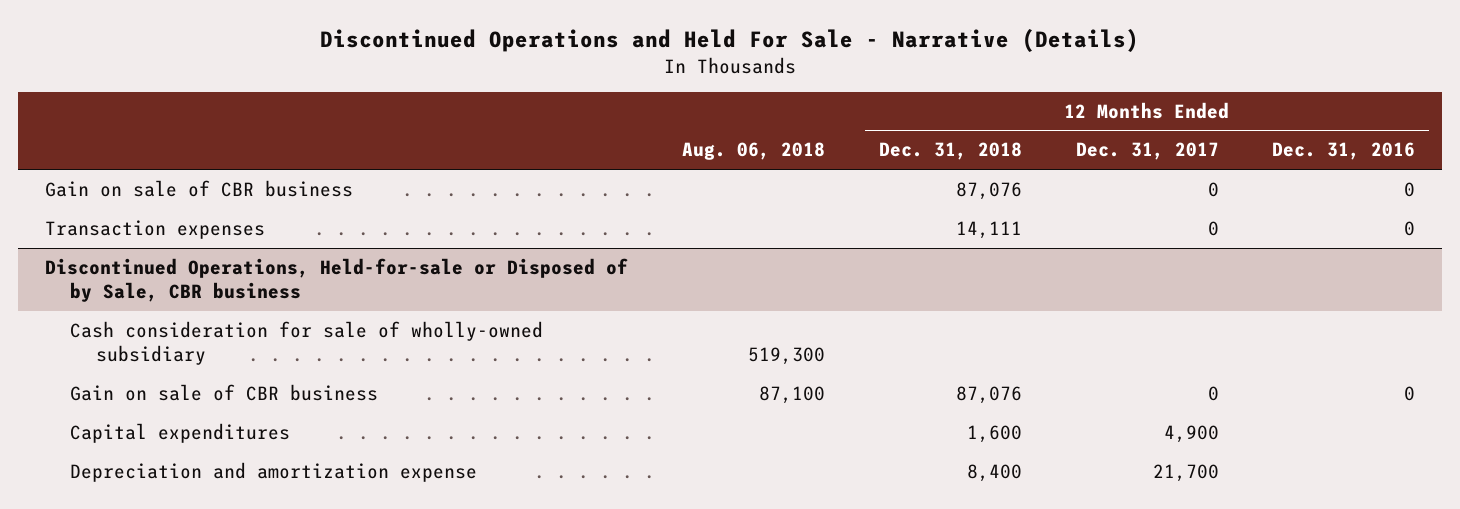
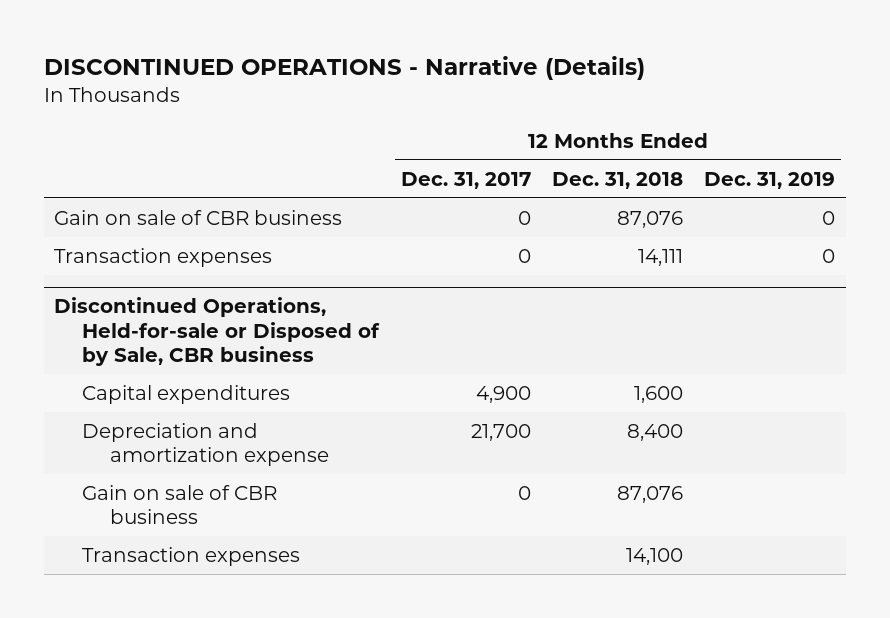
- Discontinued Operations and Held For Sale - Narrative (Details)
+ DISCONTINUED OPERATIONS - Narrative (Details)
- | Aug. 06, 2018 | 12 Months Ended Dec. 31, 2018 | 12 Months Ended Dec. 31, 2017 | 12 Months Ended Dec. 31, 2016
+ | 12 Months Ended Dec. 31, 2017 | 12 Months Ended Dec. 31, 2018 | 12 Months Ended Dec. 31, 2019
@ Discontinued Operations, Held-for-sale or Disposed of by Sale, CBR business
- Cash consideration for sale of wholly-owned subsidiary | 519,300 | | |
moved down: Gain on sale of CBR business | 0 | 87,076 |
+ Transaction expenses | | 14,100 |

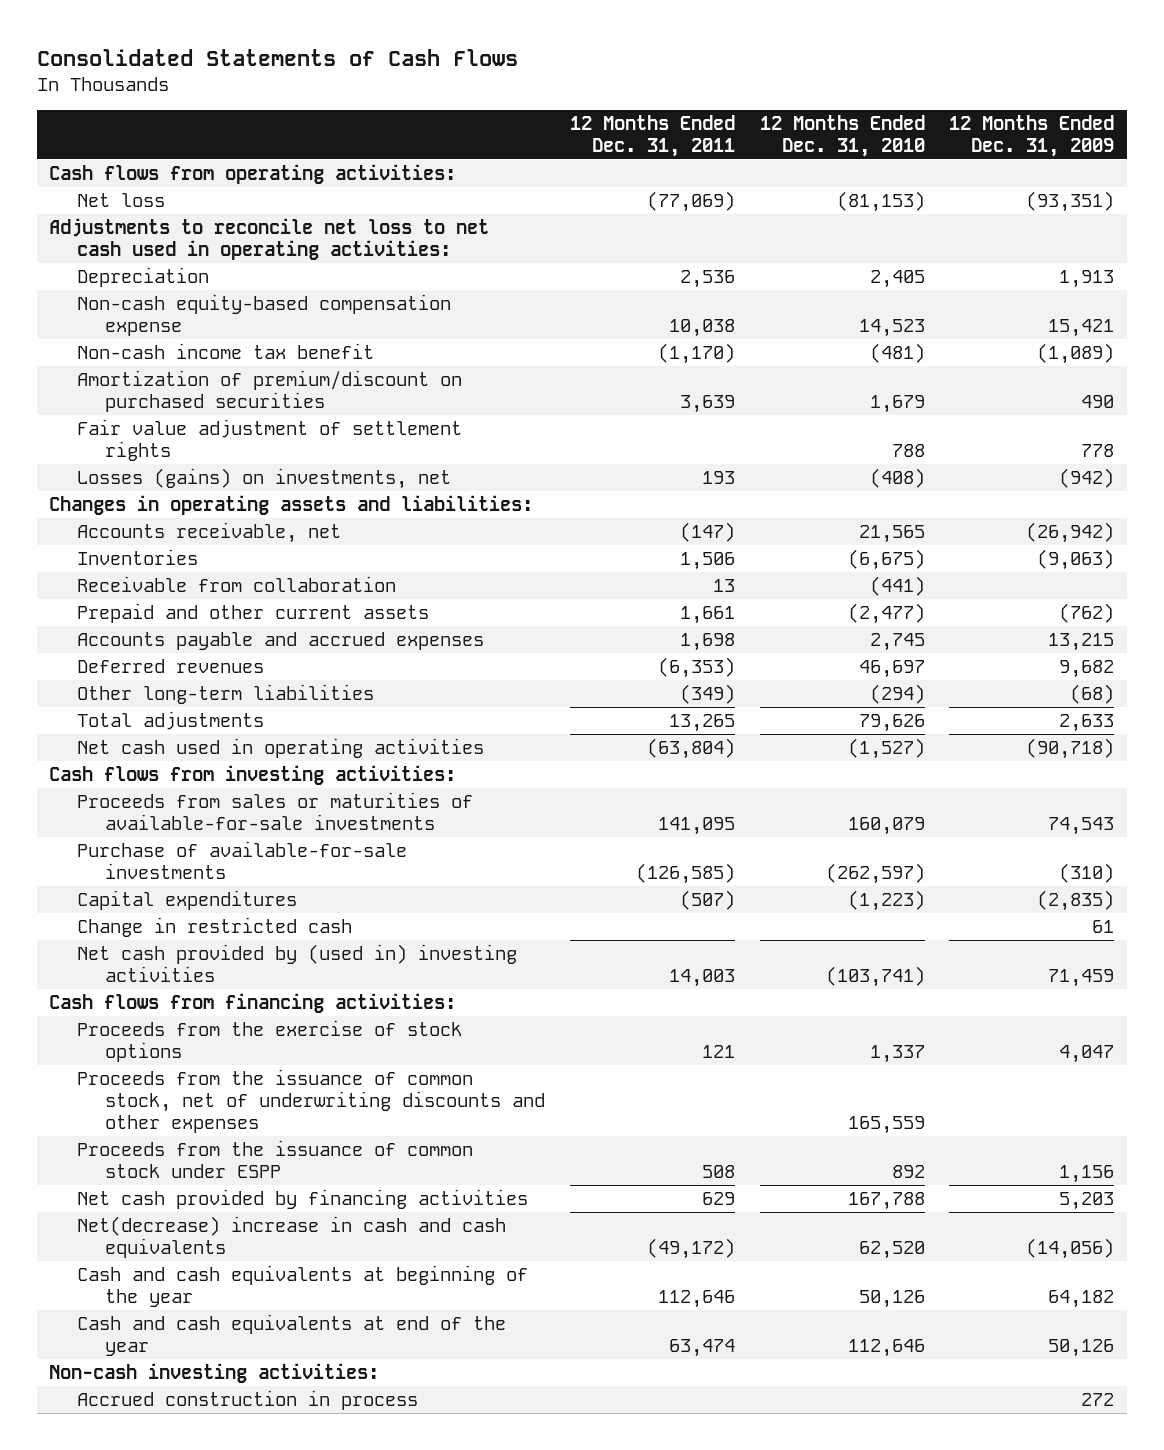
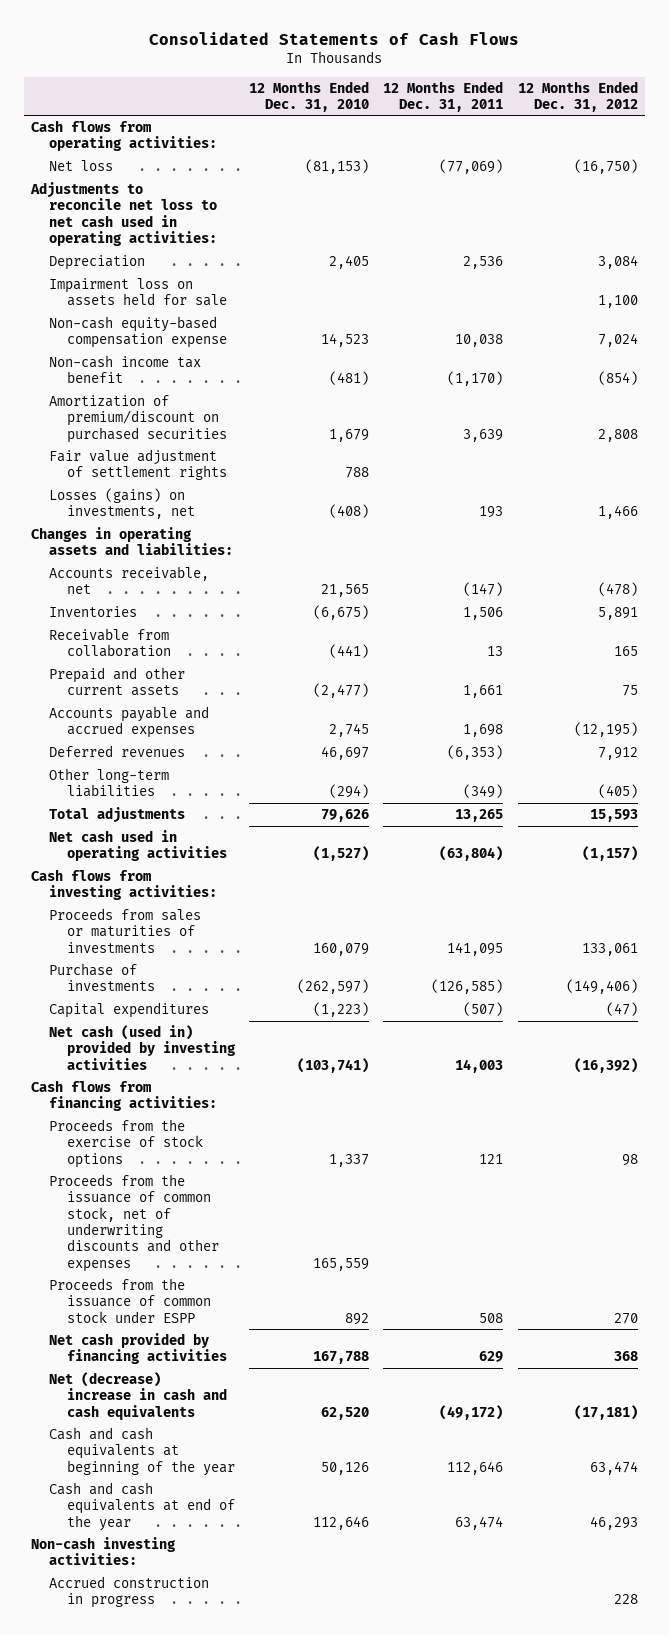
- | 12 Months Ended Dec. 31, 2011 | 12 Months Ended Dec. 31, 2010 | 12 Months Ended Dec. 31, 2009
+ | 12 Months Ended Dec. 31, 2010 | 12 Months Ended Dec. 31, 2011 | 12 Months Ended Dec. 31, 2012
+ Impairment loss on assets held for sale | | | 1,100
- Proceeds from sales or maturities of available-for-sale investments | 141,095 | 160,079 | 74,543
- Purchase of available-for-sale investments | (126,585) | (262,597) | (310)
+ Proceeds from sales or maturities of investments | 160,079 | 141,095 | 133,061
+ Purchase of investments | (262,597) | (126,585) | (149,406)
- Change in restricted cash | | | 61
- Net cash provided by (used in) investing activities | 14,003 | (103,741) | 71,459
+ Net cash (used in) provided by investing activities | (103,741) | 14,003 | (16,392)
- Net(decrease) increase in cash and cash equivalents | (49,172) | 62,520 | (14,056)
+ Net (decrease) increase in cash and cash equivalents | 62,520 | (49,172) | (17,181)
- Accrued construction in process | | | 272
+ Accrued construction in progress | | | 228

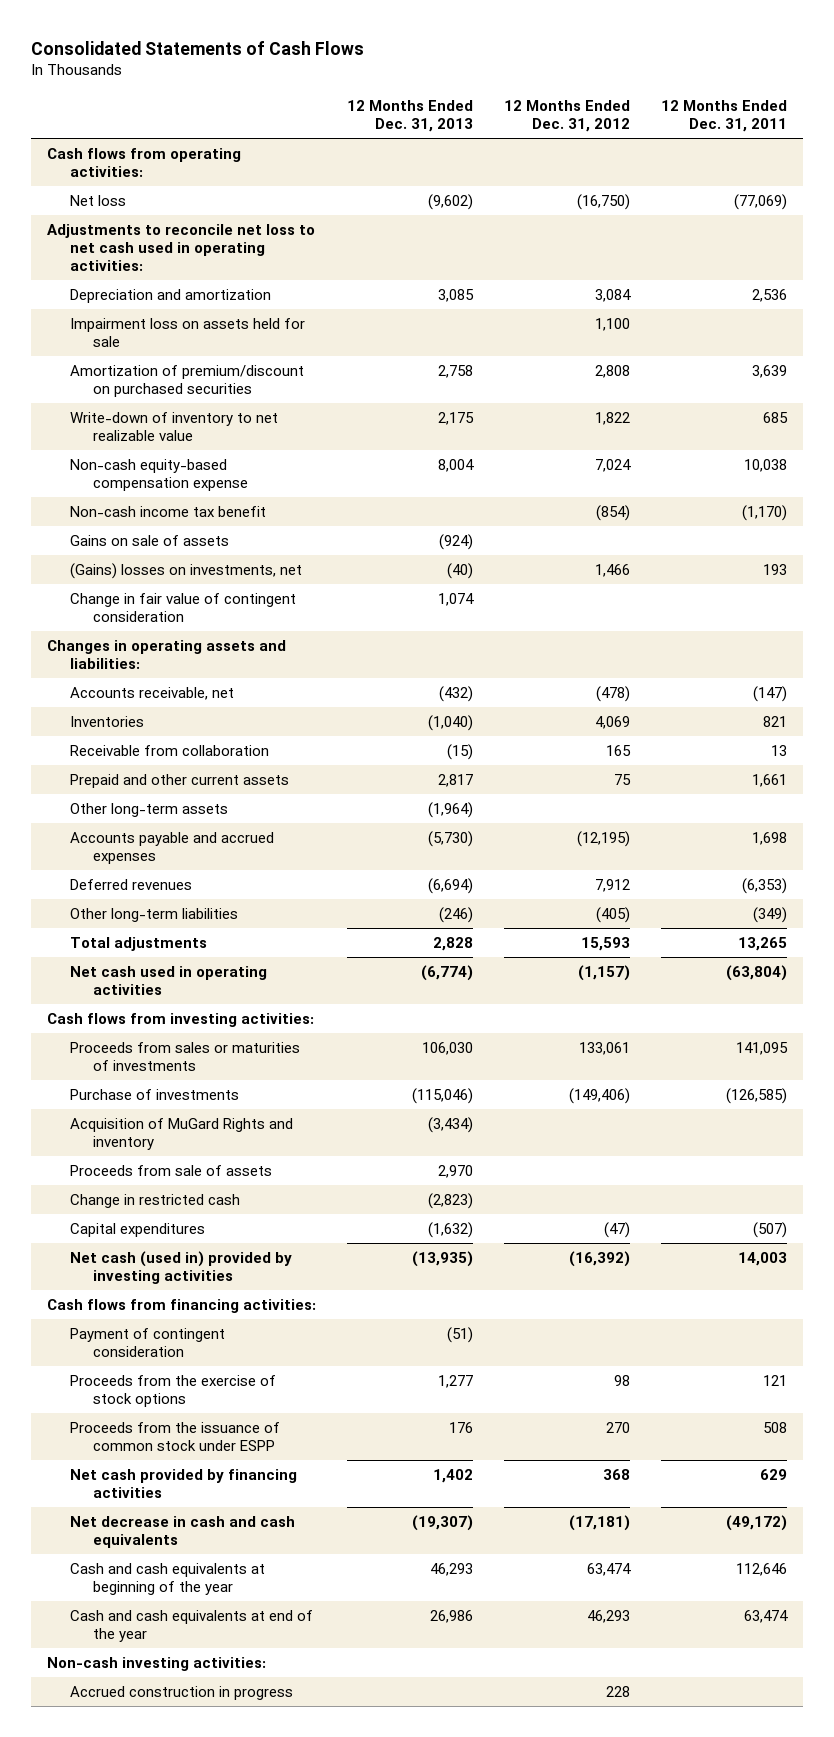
- | 12 Months Ended Dec. 31, 2010 | 12 Months Ended Dec. 31, 2011 | 12 Months Ended Dec. 31, 2012
+ | 12 Months Ended Dec. 31, 2013 | 12 Months Ended Dec. 31, 2012 | 12 Months Ended Dec. 31, 2011
- Depreciation | 2,405 | 2,536 | 3,084
+ Depreciation and amortization | 3,085 | 3,084 | 2,536
moved up: Amortization of premium/discount on purchased securities | 2,758 | 2,808 | 3,639
+ Write-down of inventory to net realizable value | 2,175 | 1,822 | 685
- Fair value adjustment of settlement rights | 788 | |
- Losses (gains) on investments, net | (408) | 193 | 1,466
+ Gains on sale of assets | (924) | |
+ (Gains) losses on investments, net | (40) | 1,466 | 193
+ Change in fair value of contingent consideration | 1,074 | |
- Inventories | (6,675) | 1,506 | 5,891
+ Inventories | (1,040) | 4,069 | 821
+ Other long-term assets | (1,964) | |
+ Acquisition of MuGard Rights and inventory | (3,434) | |
+ Proceeds from sale of assets | 2,970 | |
+ Change in restricted cash | (2,823) | |
+ Payment of contingent consideration | (51) | |
- Proceeds from the issuance of common stock, net of underwriting discounts and other expenses | 165,559 | |
- Net (decrease) increase in cash and cash equivalents | 62,520 | (49,172) | (17,181)
+ Net decrease in cash and cash equivalents | (19,307) | (17,181) | (49,172)

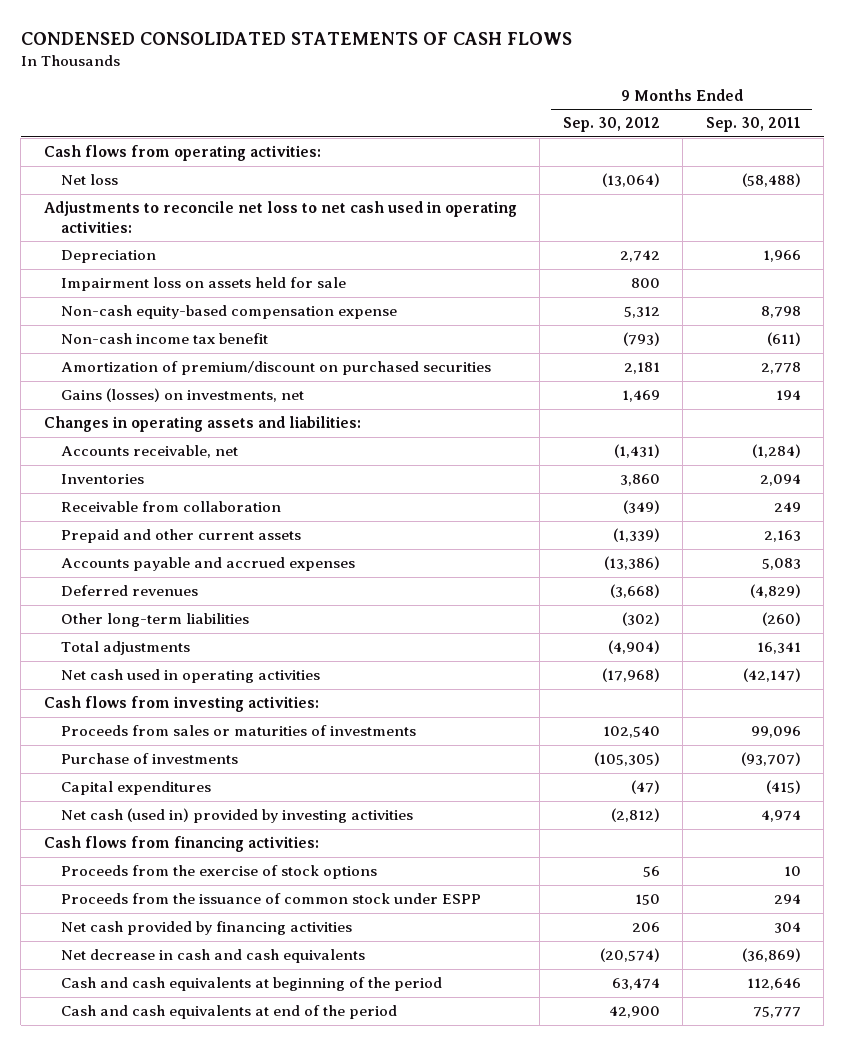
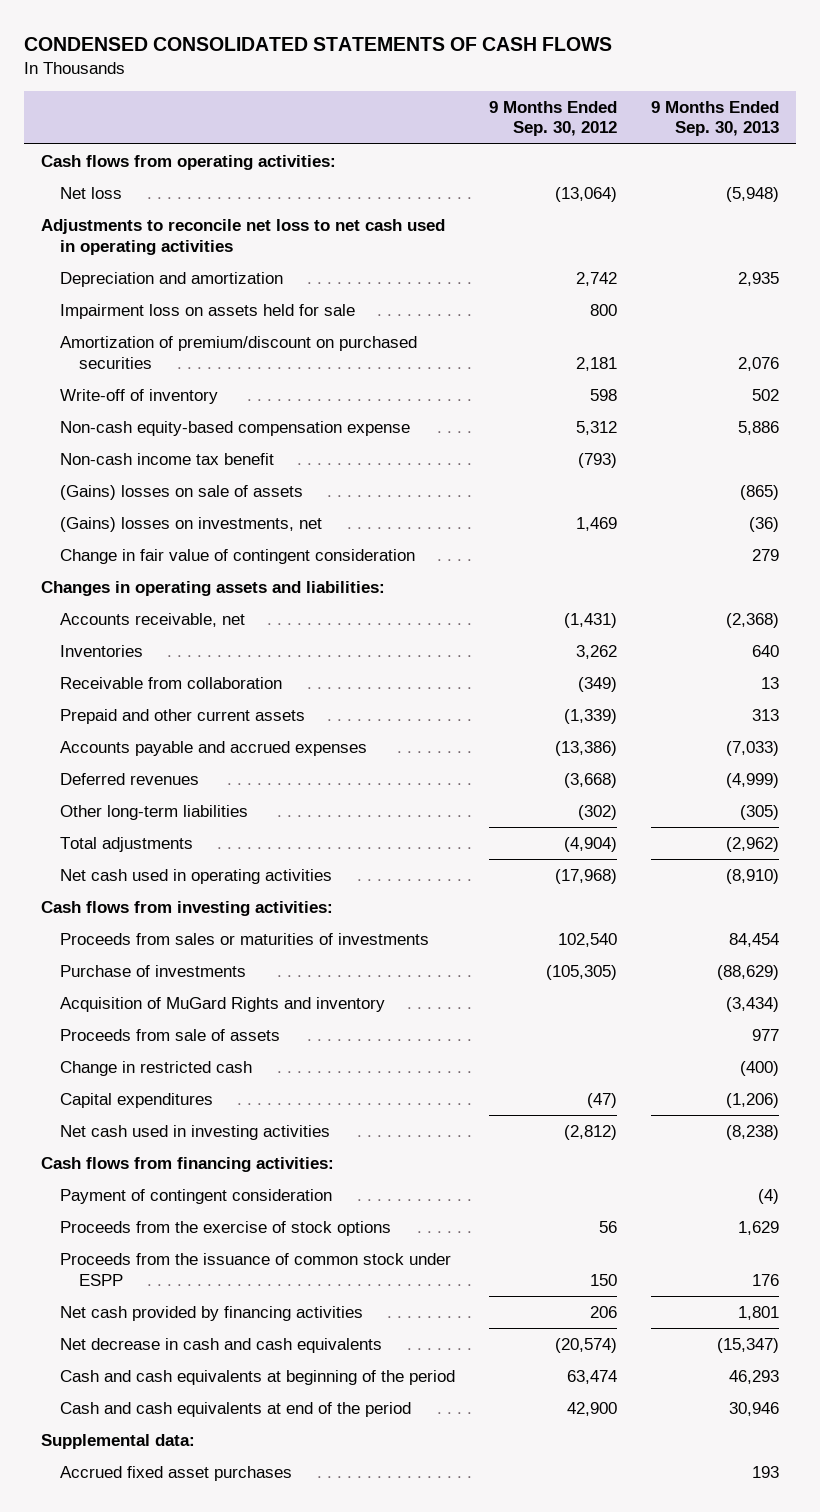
- | 9 Months Ended Sep. 30, 2012 | 9 Months Ended Sep. 30, 2011
+ | 9 Months Ended Sep. 30, 2012 | 9 Months Ended Sep. 30, 2013
- Adjustments to reconcile net loss to net cash used in operating activities:
- Depreciation | 2,742 | 1,966
+ Adjustments to reconcile net loss to net cash used in operating activities
+ Depreciation and amortization | 2,742 | 2,935
moved up: Amortization of premium/discount on purchased securities | 2,181 | 2,076
+ Write-off of inventory | 598 | 502
- Gains (losses) on investments, net | 1,469 | 194
+ (Gains) losses on sale of assets | | (865)
+ (Gains) losses on investments, net | 1,469 | (36)
+ Change in fair value of contingent consideration | | 279
- Inventories | 3,860 | 2,094
+ Inventories | 3,262 | 640
+ Acquisition of MuGard Rights and inventory | | (3,434)
+ Proceeds from sale of assets | | 977
+ Change in restricted cash | | (400)
- Net cash (used in) provided by investing activities | (2,812) | 4,974
+ Net cash used in investing activities | (2,812) | (8,238)
+ Payment of contingent consideration | | (4)
+ Supplemental data:
+ Accrued fixed asset purchases | | 193

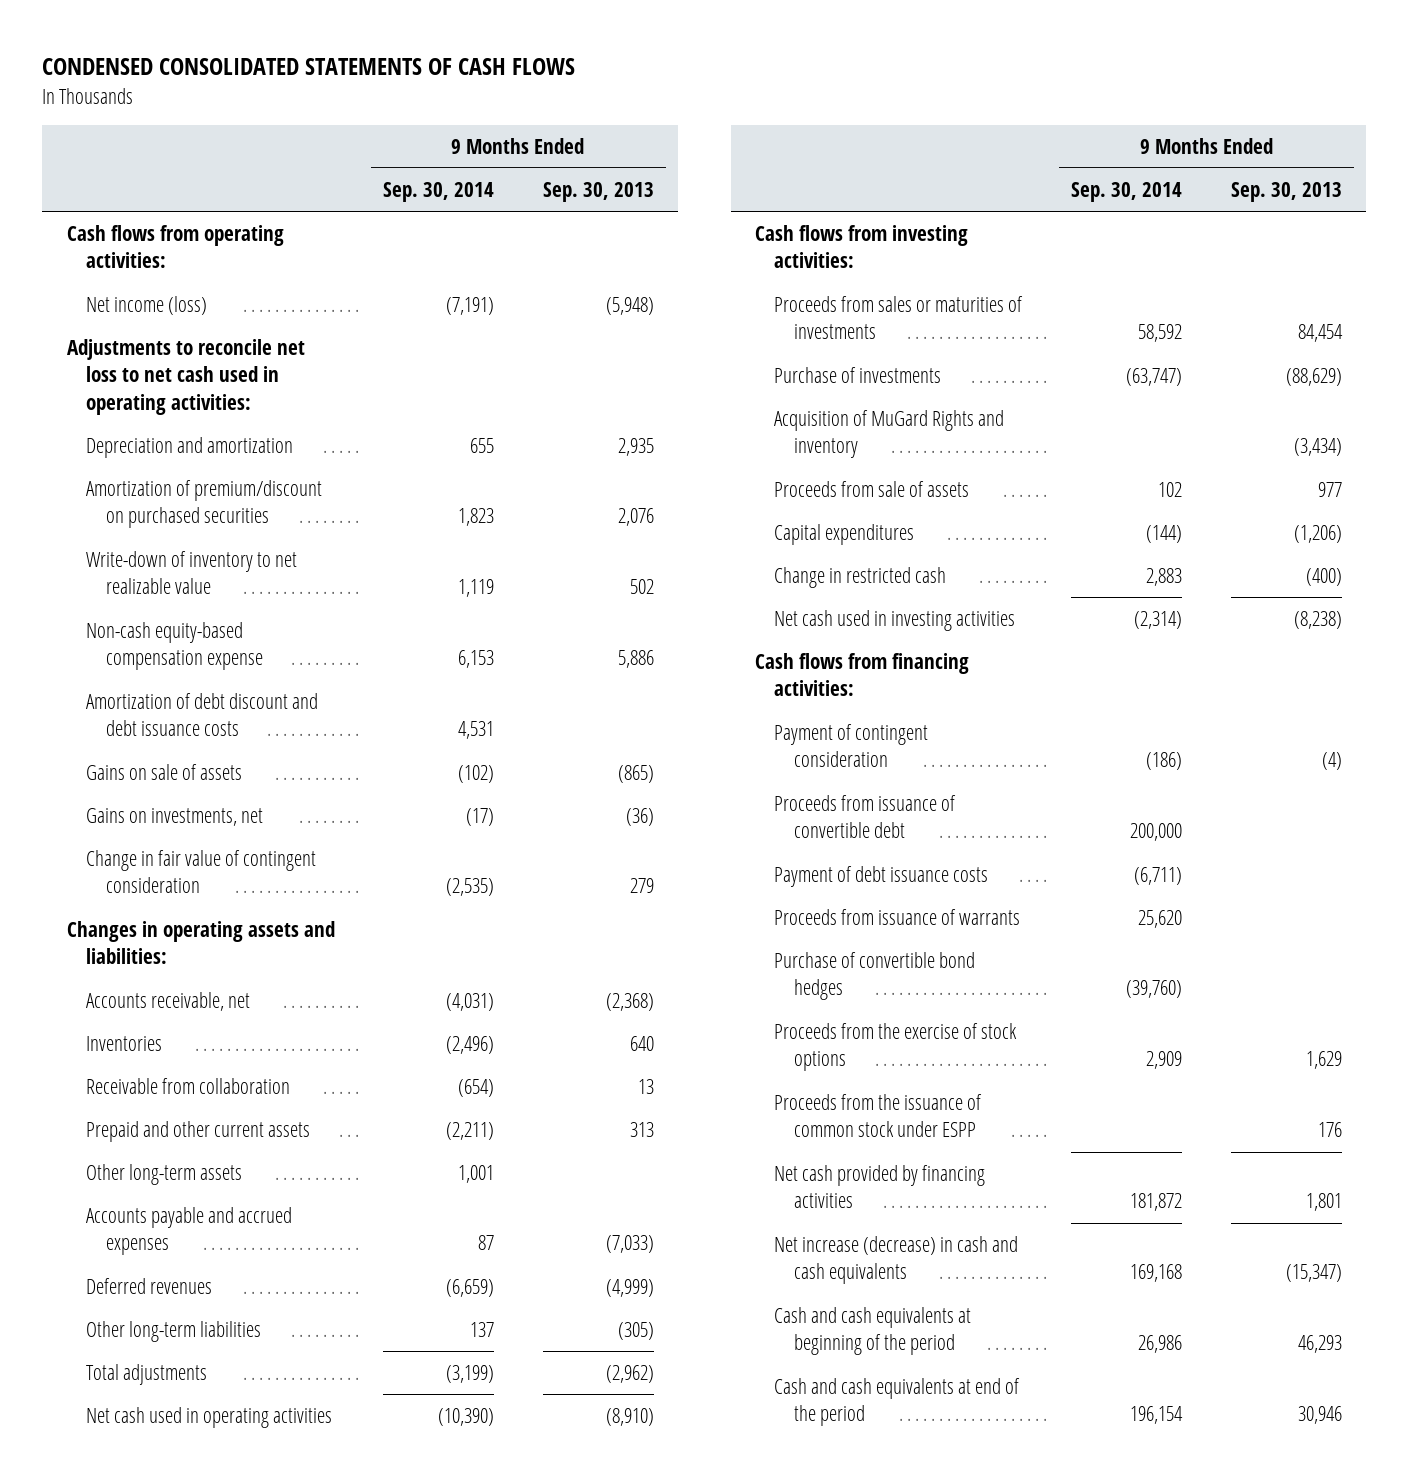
- | 9 Months Ended Sep. 30, 2012 | 9 Months Ended Sep. 30, 2013
+ | 9 Months Ended Sep. 30, 2014 | 9 Months Ended Sep. 30, 2013
- Net loss | (13,064) | (5,948)
- Adjustments to reconcile net loss to net cash used in operating activities
+ Net income (loss) | (7,191) | (5,948)
+ Adjustments to reconcile net loss to net cash used in operating activities:
- Impairment loss on assets held for sale | 800 |
- Write-off of inventory | 598 | 502
+ Write-down of inventory to net realizable value | 1,119 | 502
- Non-cash income tax benefit | (793) |
- (Gains) losses on sale of assets | | (865)
- (Gains) losses on investments, net | 1,469 | (36)
+ Amortization of debt discount and debt issuance costs | 4,531 |
+ Gains on sale of assets | (102) | (865)
+ Gains on investments, net | (17) | (36)
+ Other long-term assets | 1,001 |
moved down: Change in restricted cash | 2,883 | (400)
+ Proceeds from issuance of convertible debt | 200,000 |
+ Payment of debt issuance costs | (6,711) |
+ Proceeds from issuance of warrants | 25,620 |
+ Purchase of convertible bond hedges | (39,760) |
- Net decrease in cash and cash equivalents | (20,574) | (15,347)
+ Net increase (decrease) in cash and cash equivalents | 169,168 | (15,347)
- Supplemental data:
- Accrued fixed asset purchases | | 193

